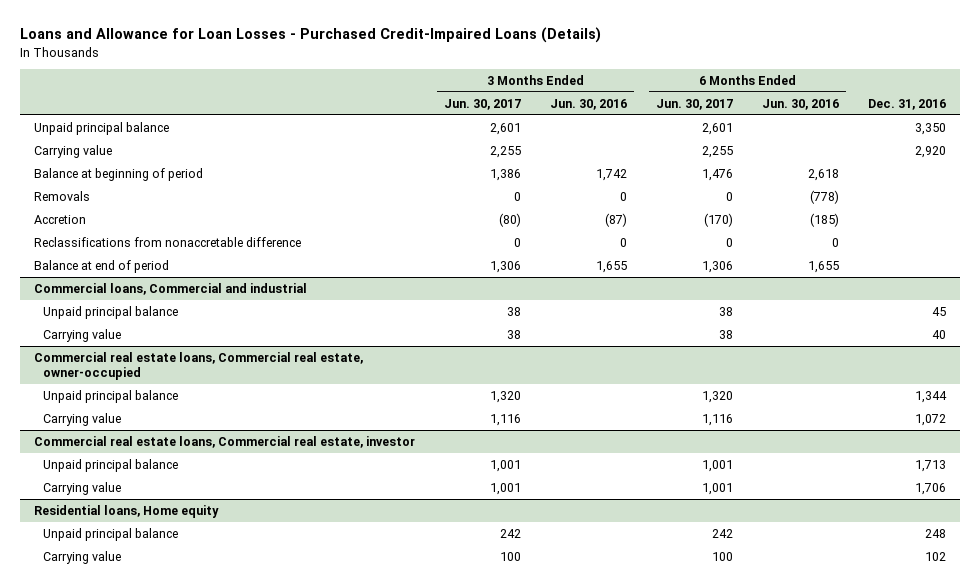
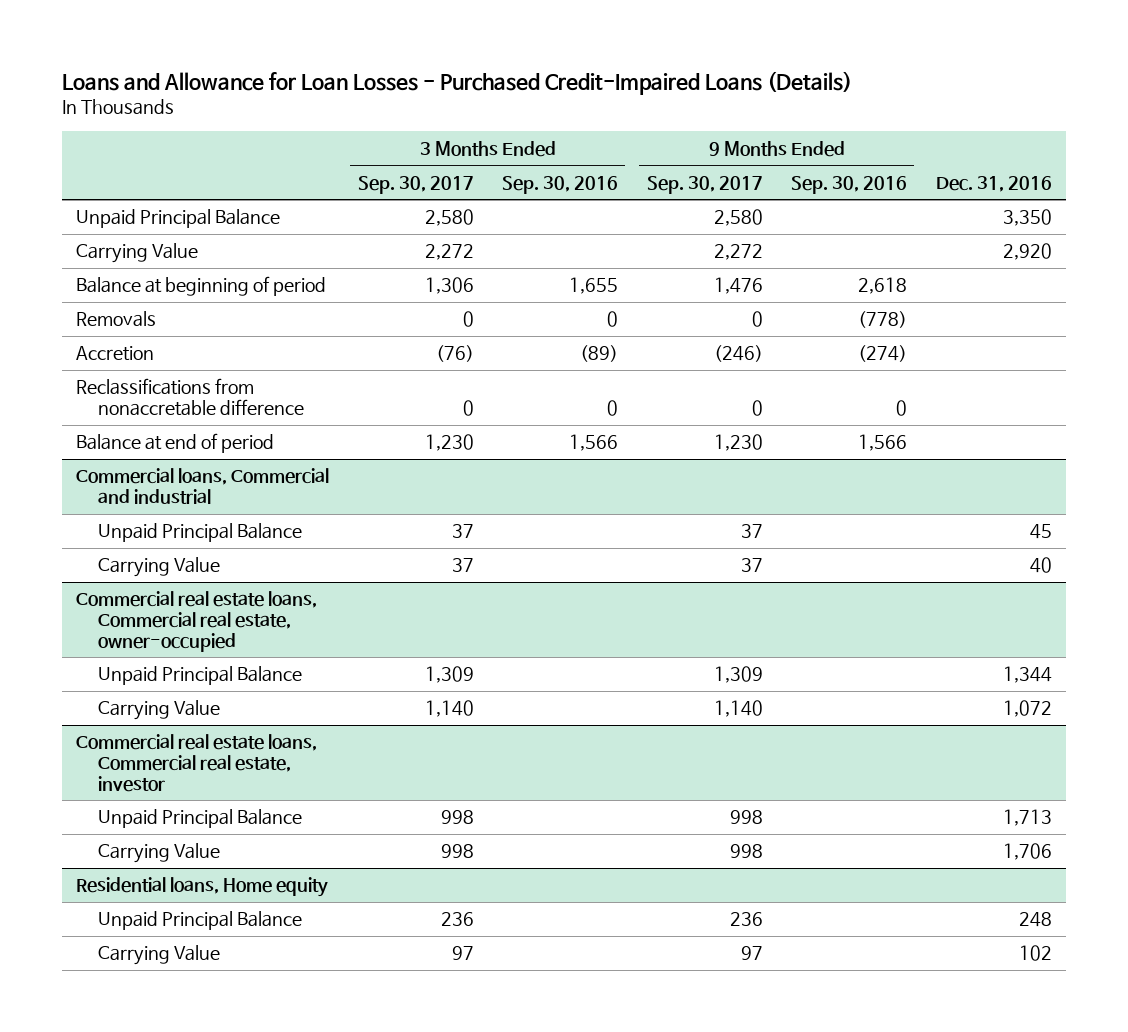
- | 3 Months Ended Jun. 30, 2017 | 3 Months Ended Jun. 30, 2016 | 6 Months Ended Jun. 30, 2017 | 6 Months Ended Jun. 30, 2016 | Dec. 31, 2016
+ | 3 Months Ended Sep. 30, 2017 | 3 Months Ended Sep. 30, 2016 | 9 Months Ended Sep. 30, 2017 | 9 Months Ended Sep. 30, 2016 | Dec. 31, 2016
- Unpaid principal balance | 2,601 | | 2,601 | | 3,350
- Carrying value | 2,255 | | 2,255 | | 2,920
+ Unpaid Principal Balance | 2,580 | | 2,580 | | 3,350
+ Carrying Value | 2,272 | | 2,272 | | 2,920
@ Commercial loans, Commercial and industrial
- Unpaid principal balance | 38 | | 38 | | 45
- Carrying value | 38 | | 38 | | 40
+ Unpaid Principal Balance | 37 | | 37 | | 45
+ Carrying Value | 37 | | 37 | | 40
@ Commercial real estate loans, Commercial real estate, owner-occupied
- Unpaid principal balance | 1,320 | | 1,320 | | 1,344
- Carrying value | 1,116 | | 1,116 | | 1,072
+ Unpaid Principal Balance | 1,309 | | 1,309 | | 1,344
+ Carrying Value | 1,140 | | 1,140 | | 1,072
@ Commercial real estate loans, Commercial real estate, investor
- Unpaid principal balance | 1,001 | | 1,001 | | 1,713
- Carrying value | 1,001 | | 1,001 | | 1,706
+ Unpaid Principal Balance | 998 | | 998 | | 1,713
+ Carrying Value | 998 | | 998 | | 1,706
@ Residential loans, Home equity
- Unpaid principal balance | 242 | | 242 | | 248
- Carrying value | 100 | | 100 | | 102
+ Unpaid Principal Balance | 236 | | 236 | | 248
+ Carrying Value | 97 | | 97 | | 102

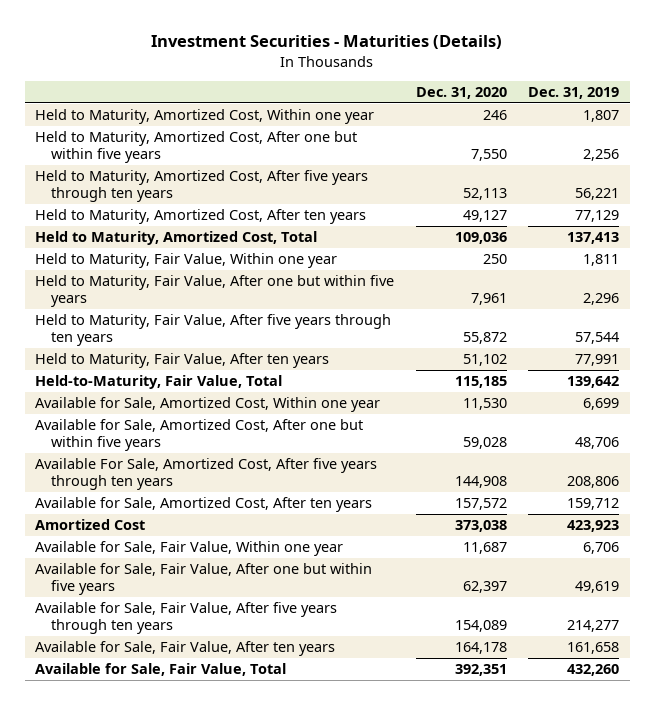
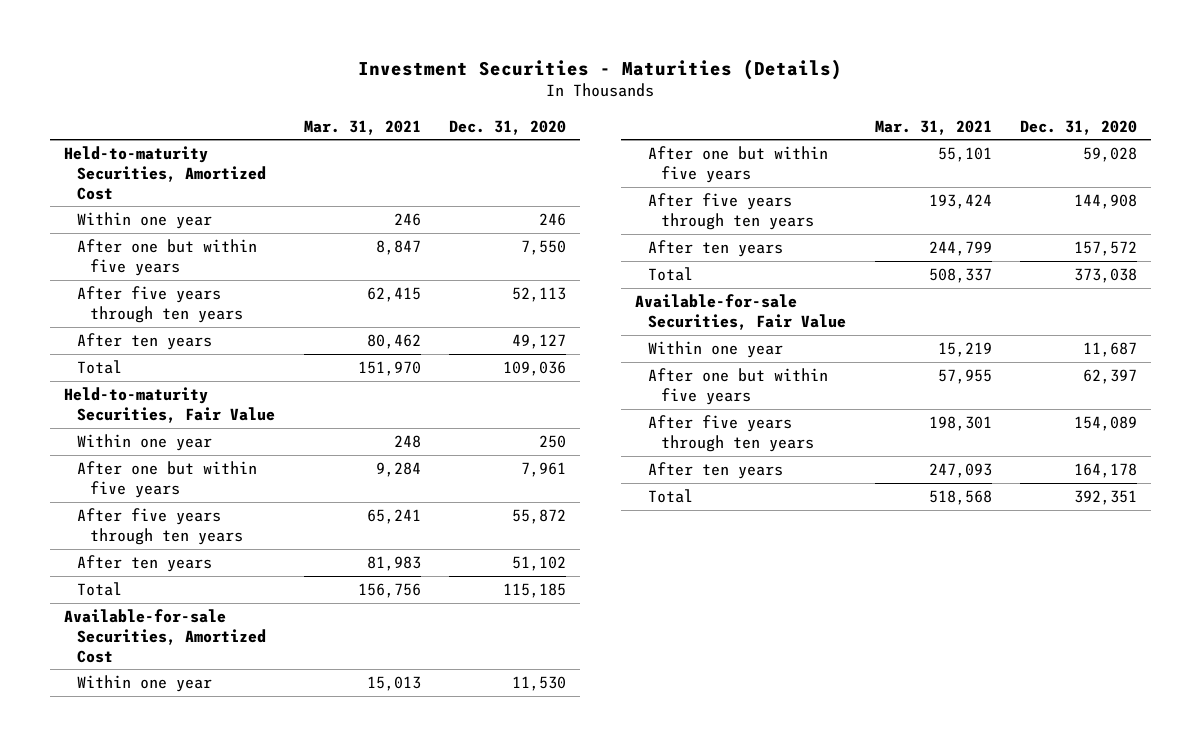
- | Dec. 31, 2020 | Dec. 31, 2019
+ | Mar. 31, 2021 | Dec. 31, 2020
- Held to Maturity, Amortized Cost, Within one year | 246 | 1,807
- Held to Maturity, Amortized Cost, After one but within five years | 7,550 | 2,256
- Held to Maturity, Amortized Cost, After five years through ten years | 52,113 | 56,221
- Held to Maturity, Amortized Cost, After ten years | 49,127 | 77,129
- Held to Maturity, Amortized Cost, Total | 109,036 | 137,413
- Held to Maturity, Fair Value, Within one year | 250 | 1,811
- Held to Maturity, Fair Value, After one but within five years | 7,961 | 2,296
- Held to Maturity, Fair Value, After five years through ten years | 55,872 | 57,544
- Held to Maturity, Fair Value, After ten years | 51,102 | 77,991
- Held-to-Maturity, Fair Value, Total | 115,185 | 139,642
- Available for Sale, Amortized Cost, Within one year | 11,530 | 6,699
- Available for Sale, Amortized Cost, After one but within five years | 59,028 | 48,706
- Available For Sale, Amortized Cost, After five years through ten years | 144,908 | 208,806
- Available for Sale, Amortized Cost, After ten years | 157,572 | 159,712
- Amortized Cost | 373,038 | 423,923
- Available for Sale, Fair Value, Within one year | 11,687 | 6,706
- Available for Sale, Fair Value, After one but within five years | 62,397 | 49,619
- Available for Sale, Fair Value, After five years through ten years | 154,089 | 214,277
- Available for Sale, Fair Value, After ten years | 164,178 | 161,658
- Available for Sale, Fair Value, Total | 392,351 | 432,260
+ Held-to-maturity Securities, Amortized Cost
+ Within one year | 246 | 246
+ After one but within five years | 8,847 | 7,550
+ After five years through ten years | 62,415 | 52,113
+ After ten years | 80,462 | 49,127
+ Total | 151,970 | 109,036
+ Held-to-maturity Securities, Fair Value
+ Within one year | 248 | 250
+ After one but within five years | 9,284 | 7,961
+ After five years through ten years | 65,241 | 55,872
+ After ten years | 81,983 | 51,102
+ Total | 156,756 | 115,185
+ Available-for-sale Securities, Amortized Cost
+ Within one year | 15,013 | 11,530
+ After one but within five years | 55,101 | 59,028
+ After five years through ten years | 193,424 | 144,908
+ After ten years | 244,799 | 157,572
+ Total | 508,337 | 373,038
+ Available-for-sale Securities, Fair Value
+ Within one year | 15,219 | 11,687
+ After one but within five years | 57,955 | 62,397
+ After five years through ten years | 198,301 | 154,089
+ After ten years | 247,093 | 164,178
+ Total | 518,568 | 392,351

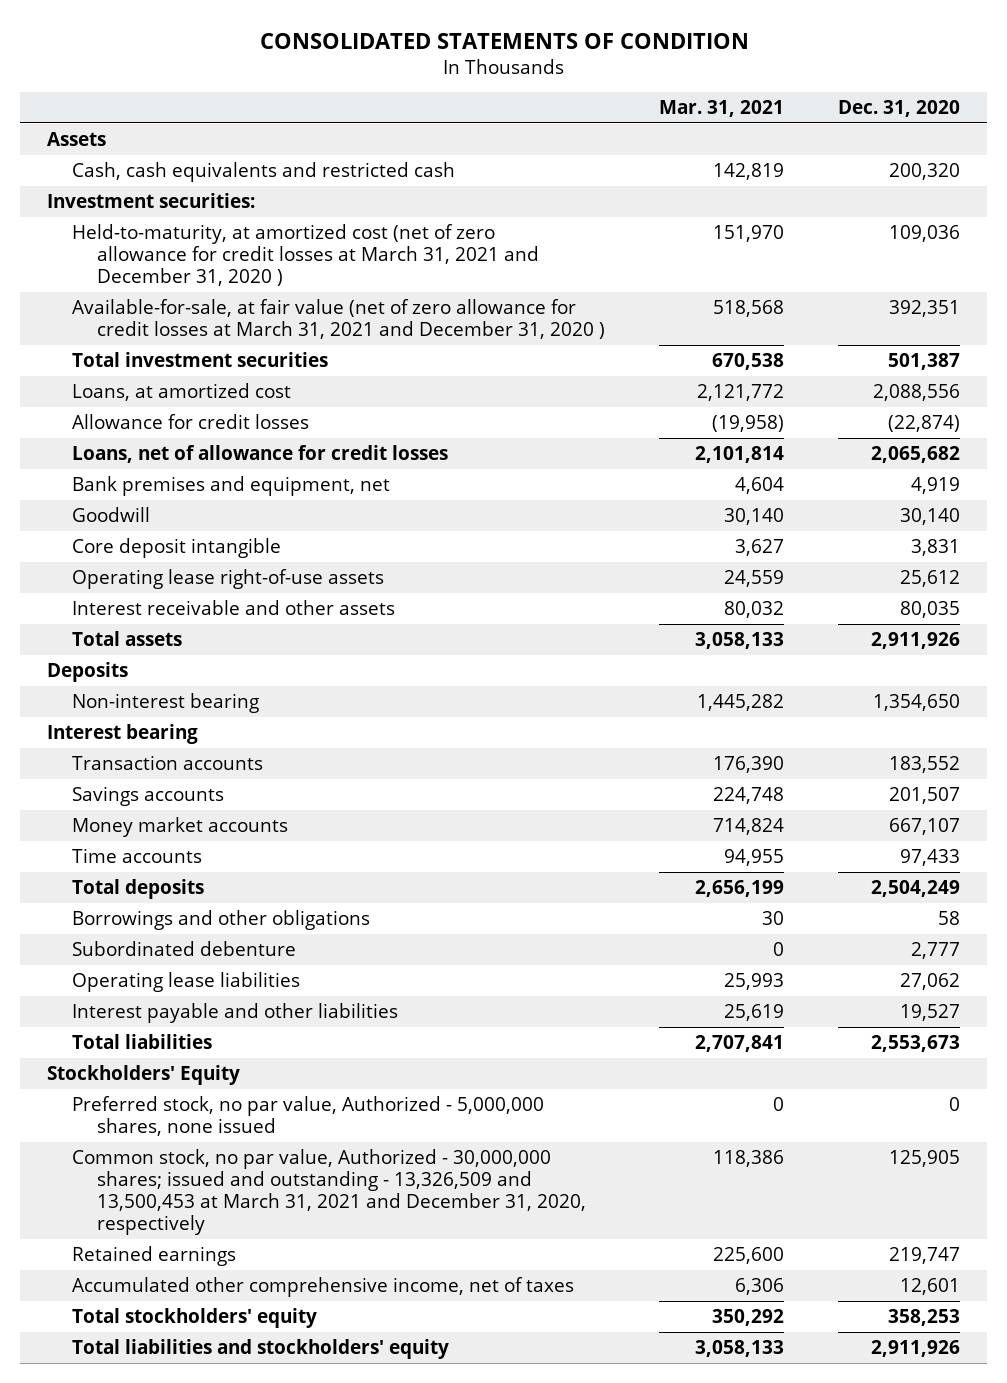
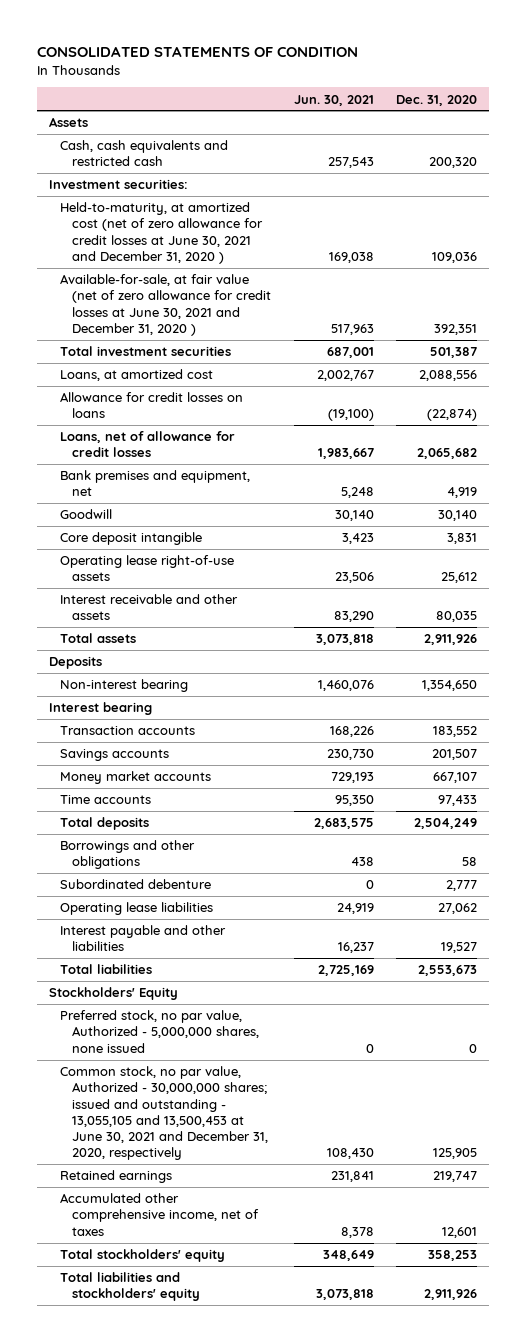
- | Mar. 31, 2021 | Dec. 31, 2020
+ | Jun. 30, 2021 | Dec. 31, 2020
- Held-to-maturity, at amortized cost (net of zero allowance for credit losses at March 31, 2021 and December 31, 2020 ) | 151,970 | 109,036
- Available-for-sale, at fair value (net of zero allowance for credit losses at March 31, 2021 and December 31, 2020 ) | 518,568 | 392,351
+ Held-to-maturity, at amortized cost (net of zero allowance for credit losses at June 30, 2021 and December 31, 2020 ) | 169,038 | 109,036
+ Available-for-sale, at fair value (net of zero allowance for credit losses at June 30, 2021 and December 31, 2020 ) | 517,963 | 392,351
- Allowance for credit losses | (19,958) | (22,874)
+ Allowance for credit losses on loans | (19,100) | (22,874)
- Common stock, no par value, Authorized - 30,000,000 shares; issued and outstanding - 13,326,509 and 13,500,453 at March 31, 2021 and December 31, 2020, respectively | 118,386 | 125,905
+ Common stock, no par value, Authorized - 30,000,000 shares; issued and outstanding - 13,055,105 and 13,500,453 at June 30, 2021 and December 31, 2020, respectively | 108,430 | 125,905

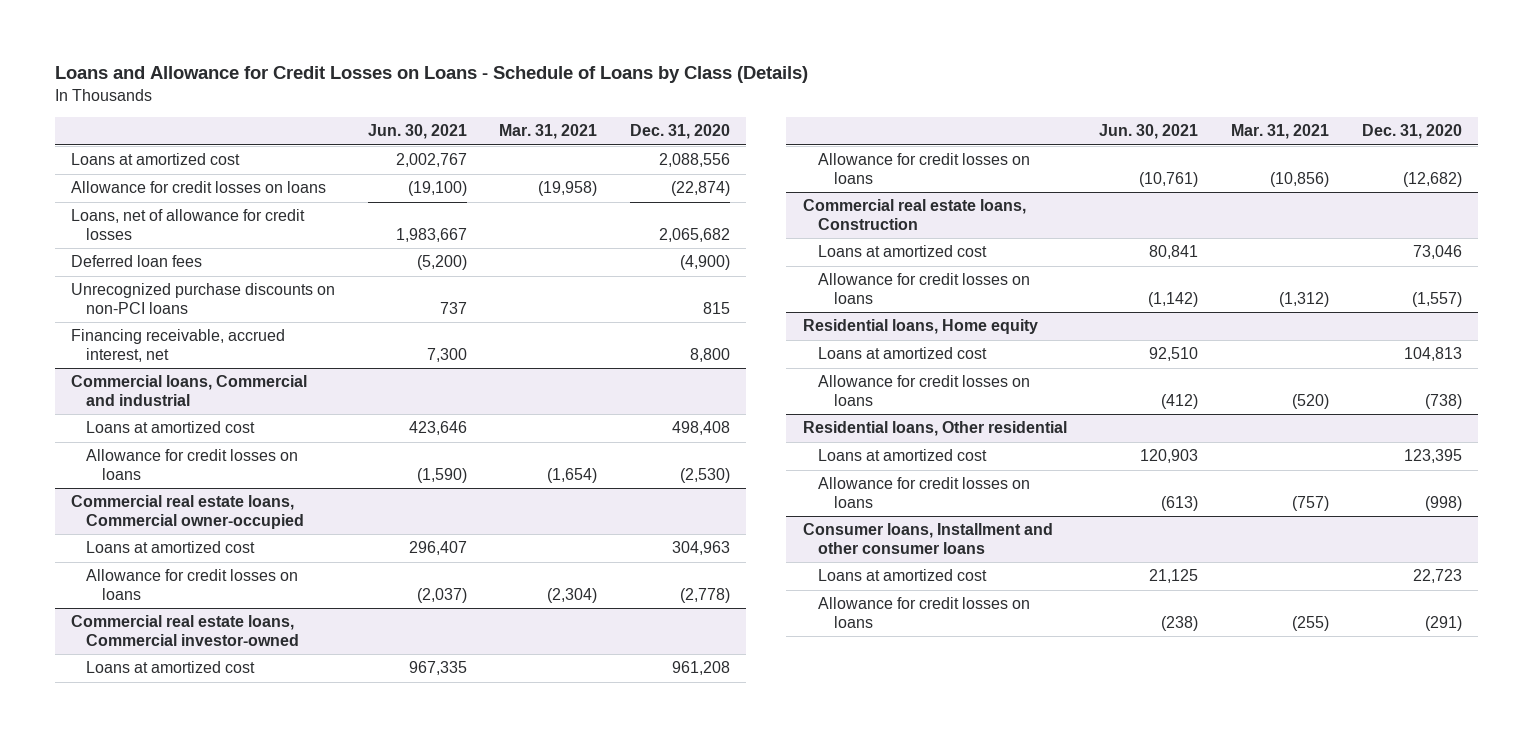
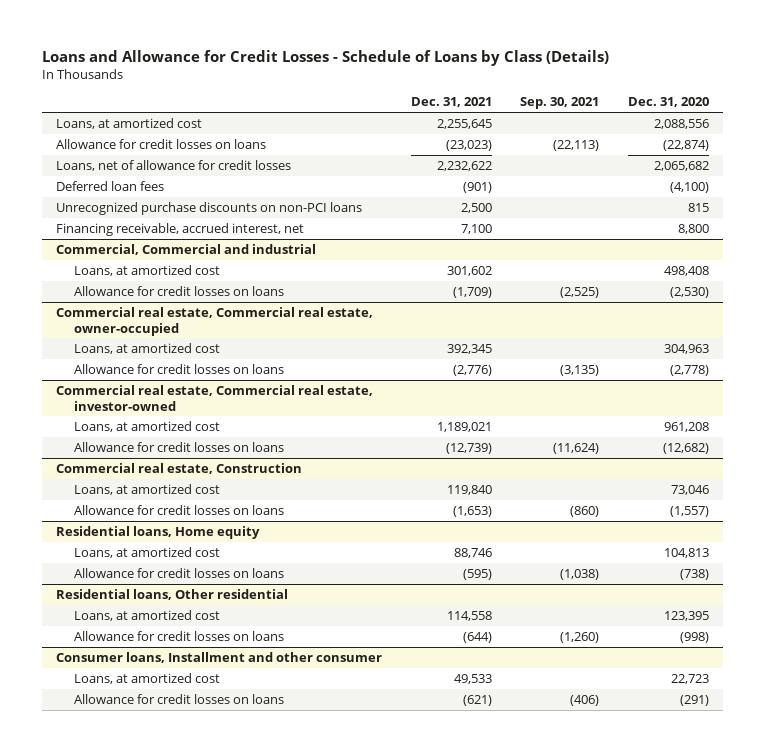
- Loans and Allowance for Credit Losses on Loans - Schedule of Loans by Class (Details)
+ Loans and Allowance for Credit Losses - Schedule of Loans by Class (Details)
- | Jun. 30, 2021 | Mar. 31, 2021 | Dec. 31, 2020
+ | Dec. 31, 2021 | Sep. 30, 2021 | Dec. 31, 2020
- Loans at amortized cost | 2,002,767 | | 2,088,556
+ Loans, at amortized cost | 2,255,645 | | 2,088,556
- Deferred loan fees | (5,200) | | (4,900)
+ Deferred loan fees | (901) | | (4,100)
- Commercial loans, Commercial and industrial
- Loans at amortized cost | 423,646 | | 498,408
+ Commercial, Commercial and industrial
+ Loans, at amortized cost | 301,602 | | 498,408
- Commercial real estate loans, Commercial owner-occupied
- Loans at amortized cost | 296,407 | | 304,963
+ Commercial real estate, Commercial real estate, owner-occupied
+ Loans, at amortized cost | 392,345 | | 304,963
- Commercial real estate loans, Commercial investor-owned
- Loans at amortized cost | 967,335 | | 961,208
+ Commercial real estate, Commercial real estate, investor-owned
+ Loans, at amortized cost | 1,189,021 | | 961,208
- Commercial real estate loans, Construction
- Loans at amortized cost | 80,841 | | 73,046
+ Commercial real estate, Construction
+ Loans, at amortized cost | 119,840 | | 73,046
@ Residential loans, Home equity
- Loans at amortized cost | 92,510 | | 104,813
+ Loans, at amortized cost | 88,746 | | 104,813
@ Residential loans, Other residential
- Loans at amortized cost | 120,903 | | 123,395
+ Loans, at amortized cost | 114,558 | | 123,395
- Consumer loans, Installment and other consumer loans
- Loans at amortized cost | 21,125 | | 22,723
+ Consumer loans, Installment and other consumer
+ Loans, at amortized cost | 49,533 | | 22,723

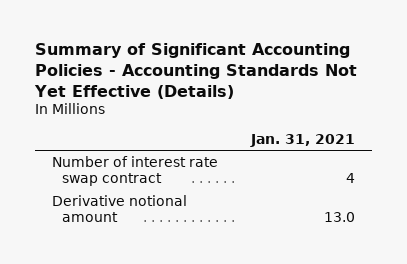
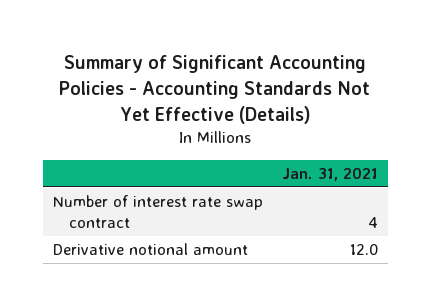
- Derivative notional amount | 13.0
+ Derivative notional amount | 12.0

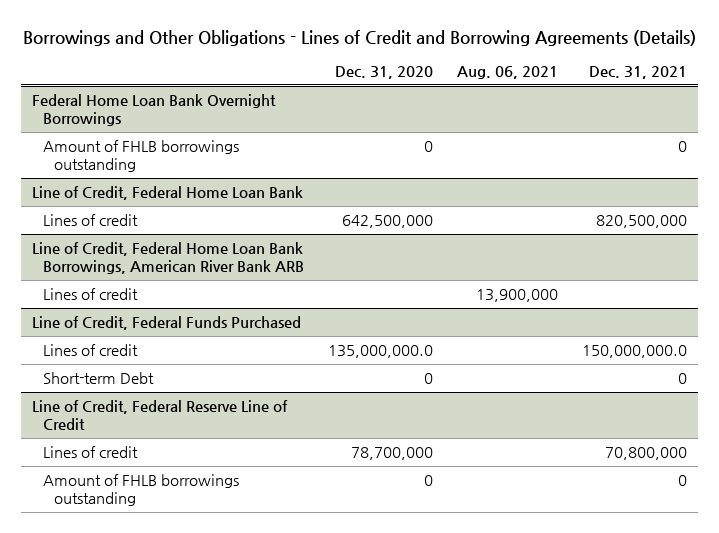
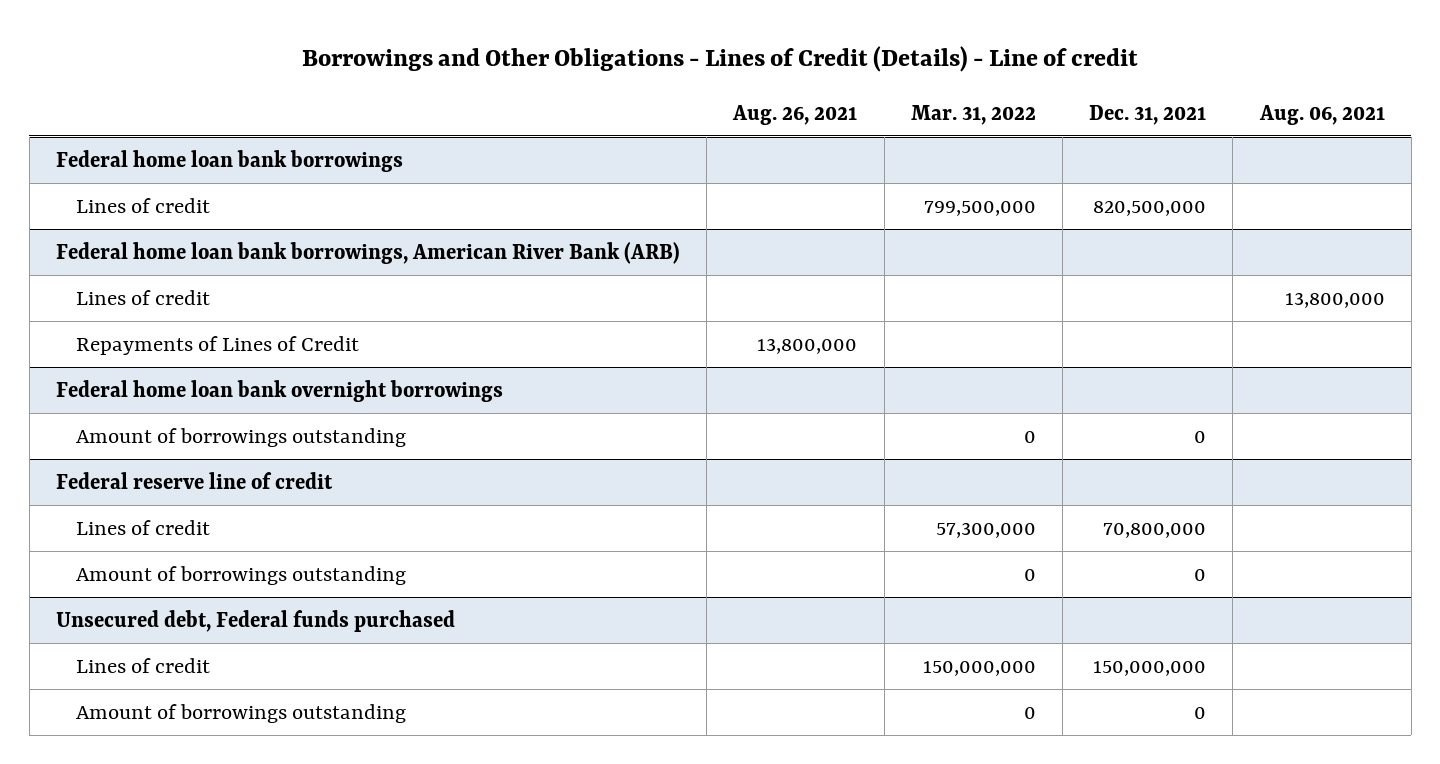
- Borrowings and Other Obligations - Lines of Credit and Borrowing Agreements (Details)
+ Borrowings and Other Obligations - Lines of Credit (Details) - Line of credit
- | Dec. 31, 2020 | Aug. 06, 2021 | Dec. 31, 2021
+ | Aug. 26, 2021 | Mar. 31, 2022 | Dec. 31, 2021 | Aug. 06, 2021
- Federal Home Loan Bank Overnight Borrowings
- Amount of FHLB borrowings outstanding | 0 | | 0
- Line of Credit, Federal Home Loan Bank
+ Federal home loan bank borrowings
- Line of Credit, Federal Home Loan Bank Borrowings, American River Bank ARB
- Lines of credit | | 13,900,000 |
- Line of Credit, Federal Funds Purchased
- Lines of credit | 135,000,000.0 | | 150,000,000.0
- Short-term Debt | 0 | | 0
- Line of Credit, Federal Reserve Line of Credit
+ Federal home loan bank borrowings, American River Bank (ARB)
+ Lines of credit | | | | 13,800,000
+ Repayments of Lines of Credit | 13,800,000 | | |
+ Federal home loan bank overnight borrowings
+ Amount of borrowings outstanding | | 0 | 0 |
+ Federal reserve line of credit
- Amount of FHLB borrowings outstanding | 0 | | 0
+ Amount of borrowings outstanding | | 0 | 0 |
+ Unsecured debt, Federal funds purchased
+ Lines of credit | | 150,000,000 | 150,000,000 |
+ Amount of borrowings outstanding | | 0 | 0 |

